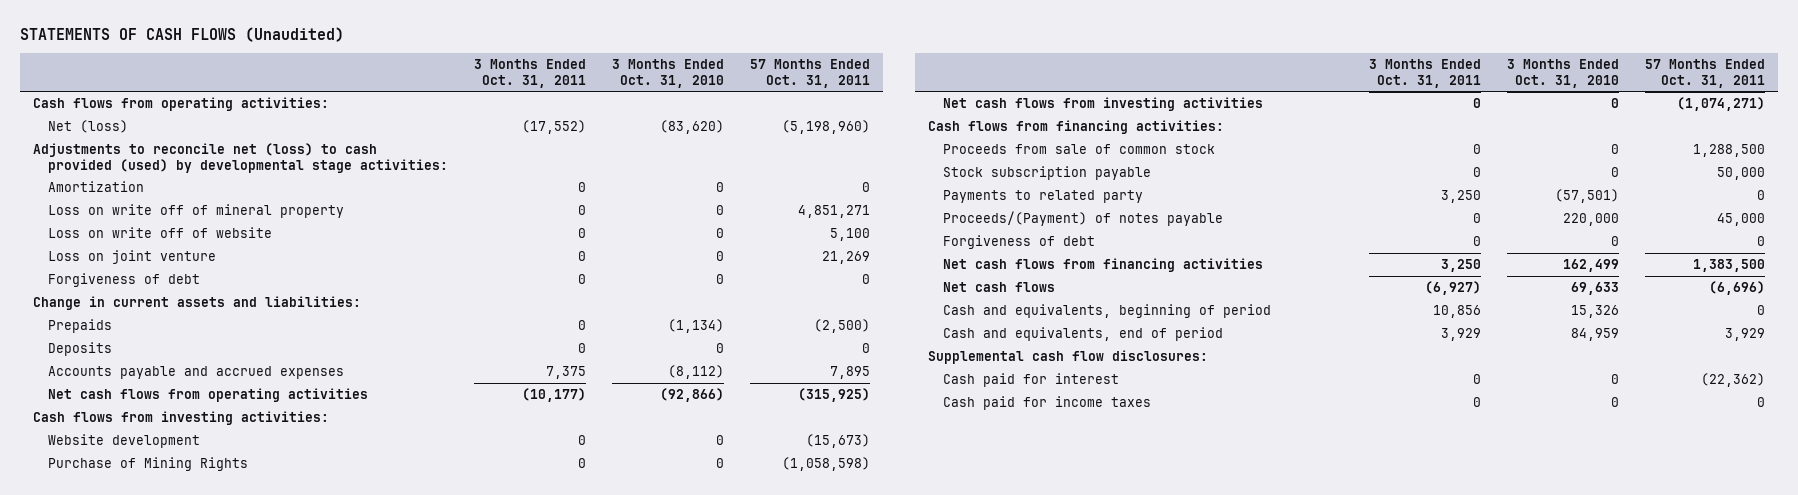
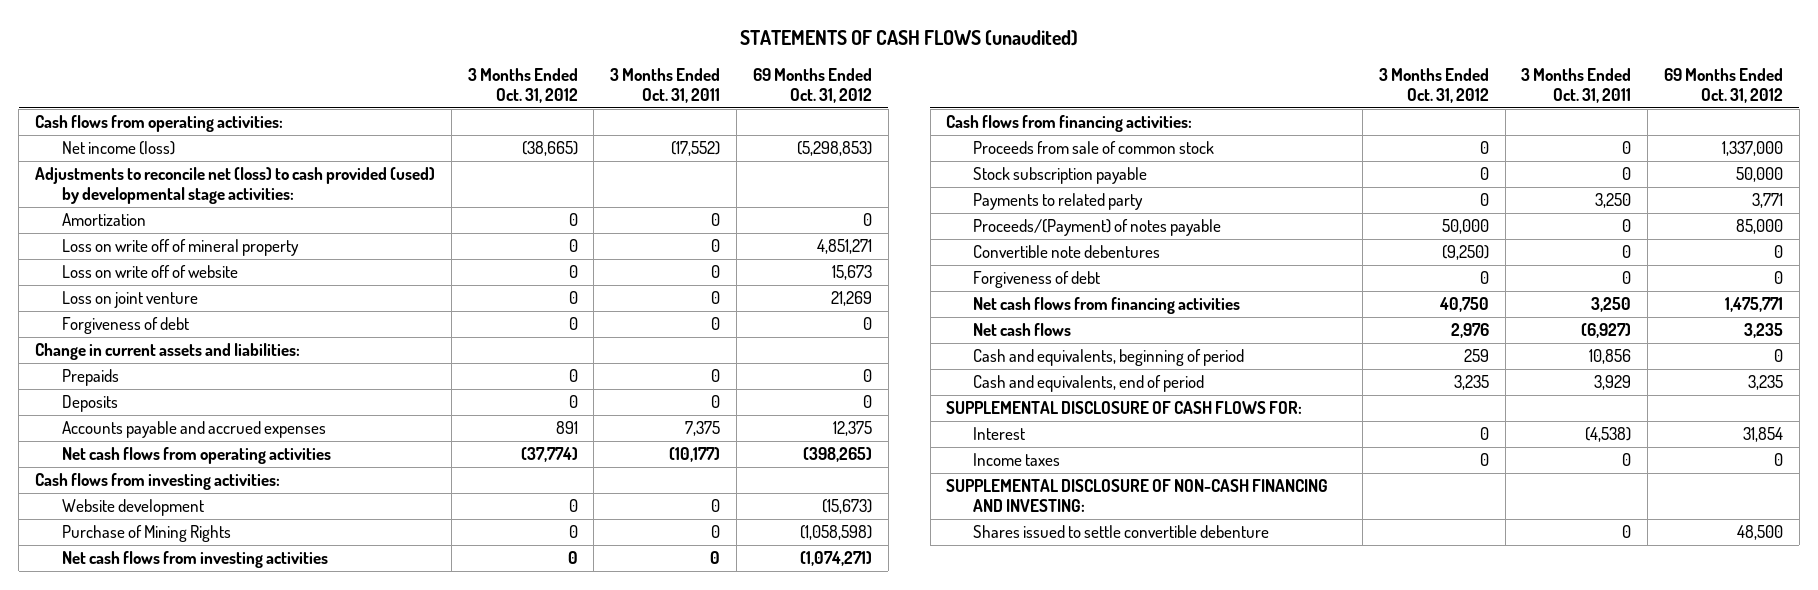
- STATEMENTS OF CASH FLOWS (Unaudited)
+ STATEMENTS OF CASH FLOWS (unaudited)
- | 3 Months Ended Oct. 31, 2011 | 3 Months Ended Oct. 31, 2010 | 57 Months Ended Oct. 31, 2011
+ | 3 Months Ended Oct. 31, 2012 | 3 Months Ended Oct. 31, 2011 | 69 Months Ended Oct. 31, 2012
- Net (loss) | (17,552) | (83,620) | (5,198,960)
+ Net income (loss) | (38,665) | (17,552) | (5,298,853)
+ Convertible note debentures | (9,250) | 0 | 0
- Supplemental cash flow disclosures:
- Cash paid for interest | 0 | 0 | (22,362)
- Cash paid for income taxes | 0 | 0 | 0
+ SUPPLEMENTAL DISCLOSURE OF CASH FLOWS FOR:
+ Interest | 0 | (4,538) | 31,854
+ Income taxes | 0 | 0 | 0
+ SUPPLEMENTAL DISCLOSURE OF NON-CASH FINANCING AND INVESTING:
+ Shares issued to settle convertible debenture | | 0 | 48,500

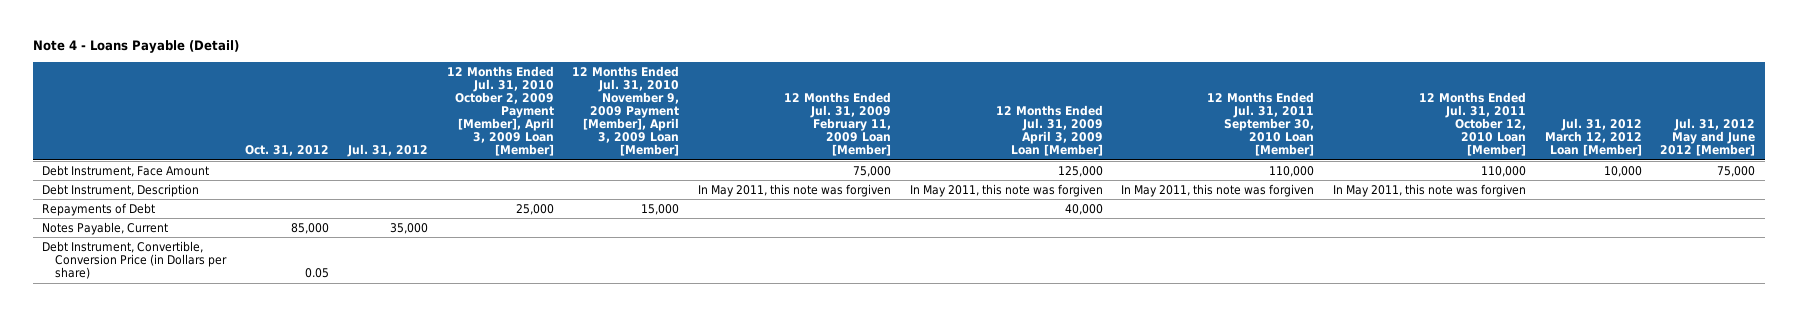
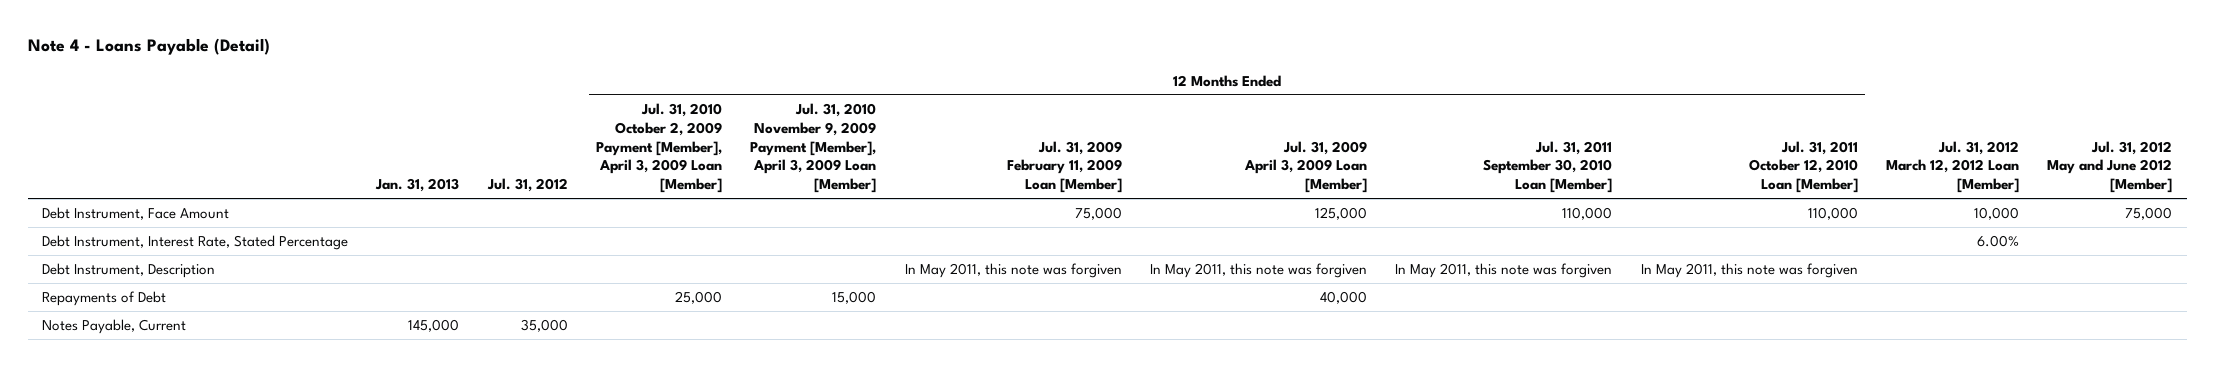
- | Oct. 31, 2012 | Jul. 31, 2012 | 12 Months Ended Jul. 31, 2010 October 2, 2009 Payment [Member], April 3, 2009 Loan [Member] | 12 Months Ended Jul. 31, 2010 November 9, 2009 Payment [Member], April 3, 2009 Loan [Member] | 12 Months Ended Jul. 31, 2009 February 11, 2009 Loan [Member] | 12 Months Ended Jul. 31, 2009 April 3, 2009 Loan [Member] | 12 Months Ended Jul. 31, 2011 September 30, 2010 Loan [Member] | 12 Months Ended Jul. 31, 2011 October 12, 2010 Loan [Member] | Jul. 31, 2012 March 12, 2012 Loan [Member] | Jul. 31, 2012 May and June 2012 [Member]
+ | Jan. 31, 2013 | Jul. 31, 2012 | 12 Months Ended Jul. 31, 2010 October 2, 2009 Payment [Member], April 3, 2009 Loan [Member] | 12 Months Ended Jul. 31, 2010 November 9, 2009 Payment [Member], April 3, 2009 Loan [Member] | 12 Months Ended Jul. 31, 2009 February 11, 2009 Loan [Member] | 12 Months Ended Jul. 31, 2009 April 3, 2009 Loan [Member] | 12 Months Ended Jul. 31, 2011 September 30, 2010 Loan [Member] | 12 Months Ended Jul. 31, 2011 October 12, 2010 Loan [Member] | Jul. 31, 2012 March 12, 2012 Loan [Member] | Jul. 31, 2012 May and June 2012 [Member]
+ Debt Instrument, Interest Rate, Stated Percentage | | | | | | | | | 6.00% |
- Debt Instrument, Convertible, Conversion Price (in Dollars per share) | 0.05 | | | | | | | | |

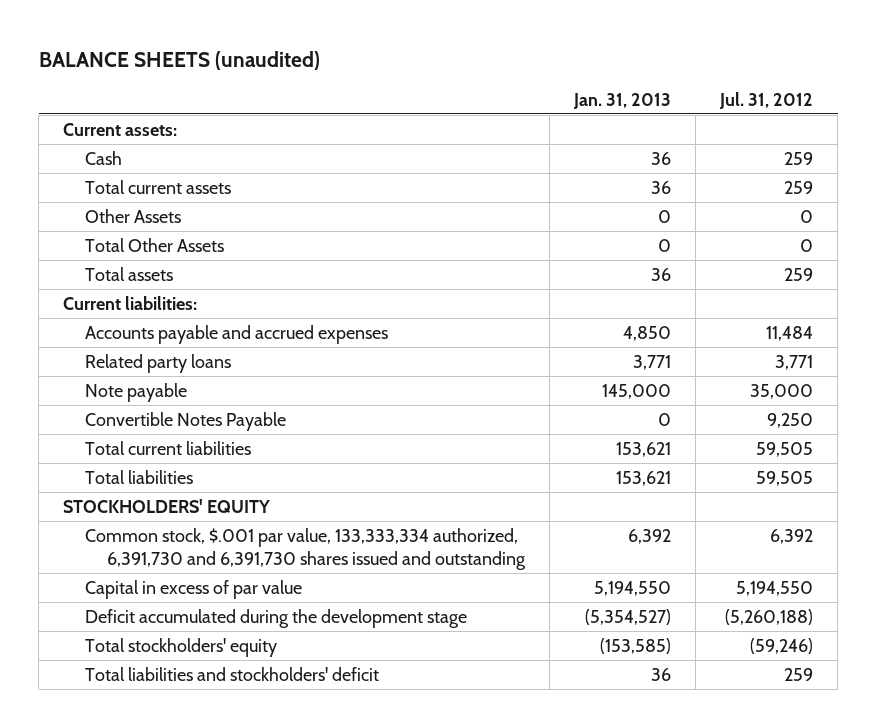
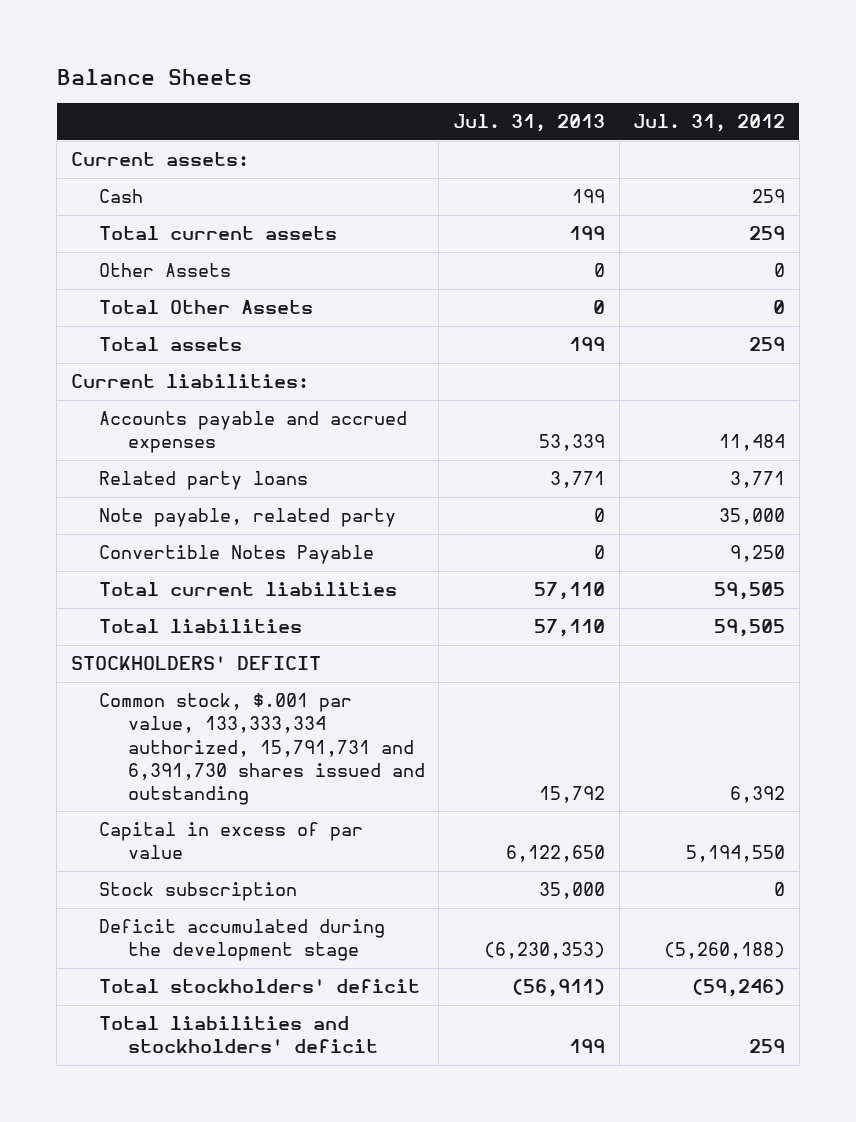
- BALANCE SHEETS (unaudited)
+ Balance Sheets
- | Jan. 31, 2013 | Jul. 31, 2012
+ | Jul. 31, 2013 | Jul. 31, 2012
- Note payable | 145,000 | 35,000
+ Note payable, related party | 0 | 35,000
- STOCKHOLDERS' EQUITY
- Common stock, $.001 par value, 133,333,334 authorized, 6,391,730 and 6,391,730 shares issued and outstanding | 6,392 | 6,392
+ STOCKHOLDERS' DEFICIT
+ Common stock, $.001 par value, 133,333,334 authorized, 15,791,731 and 6,391,730 shares issued and outstanding | 15,792 | 6,392
+ Stock subscription | 35,000 | 0
- Total stockholders' equity | (153,585) | (59,246)
+ Total stockholders' deficit | (56,911) | (59,246)

